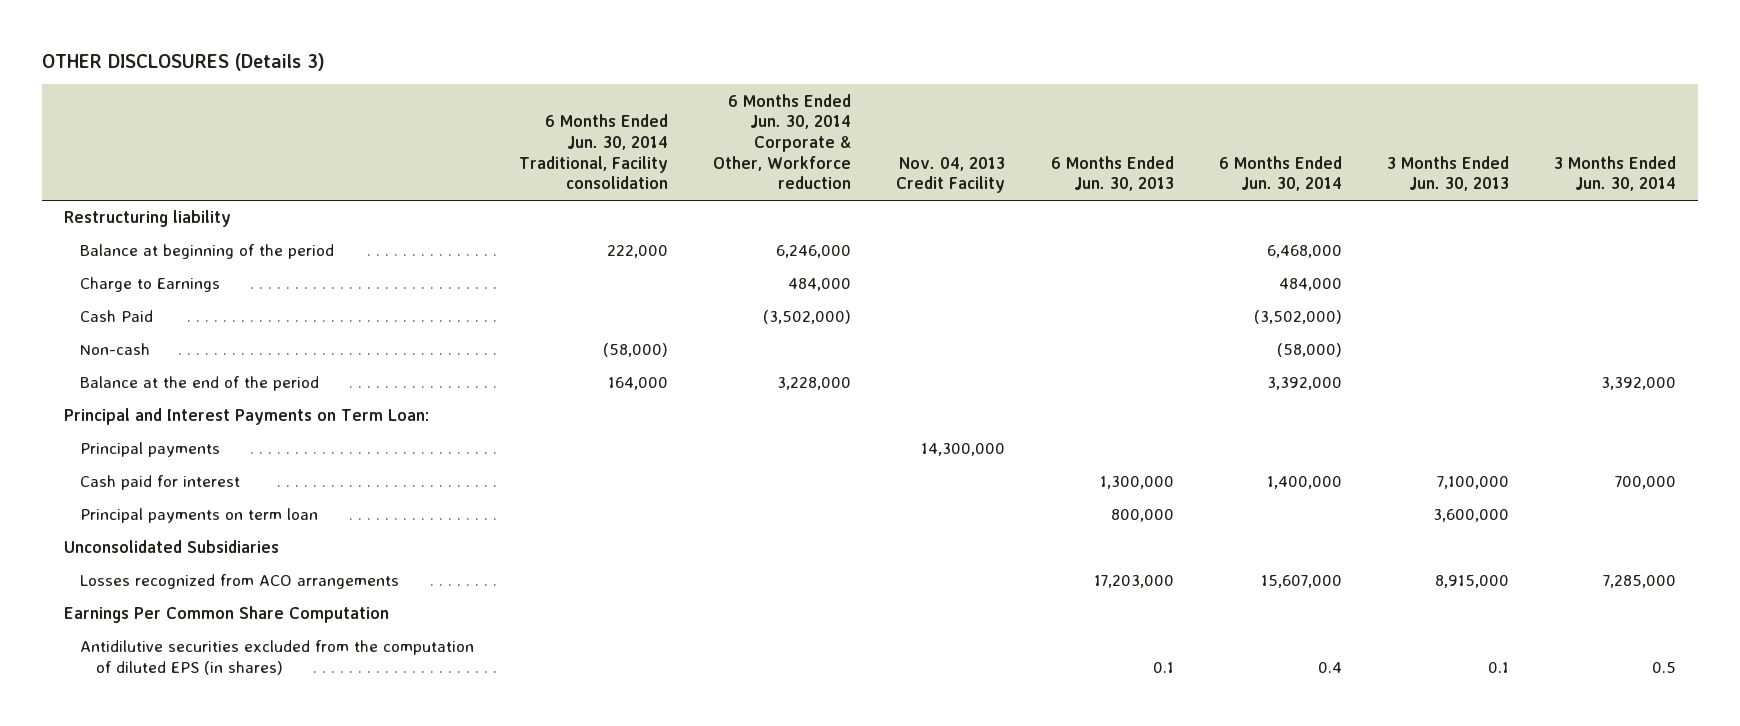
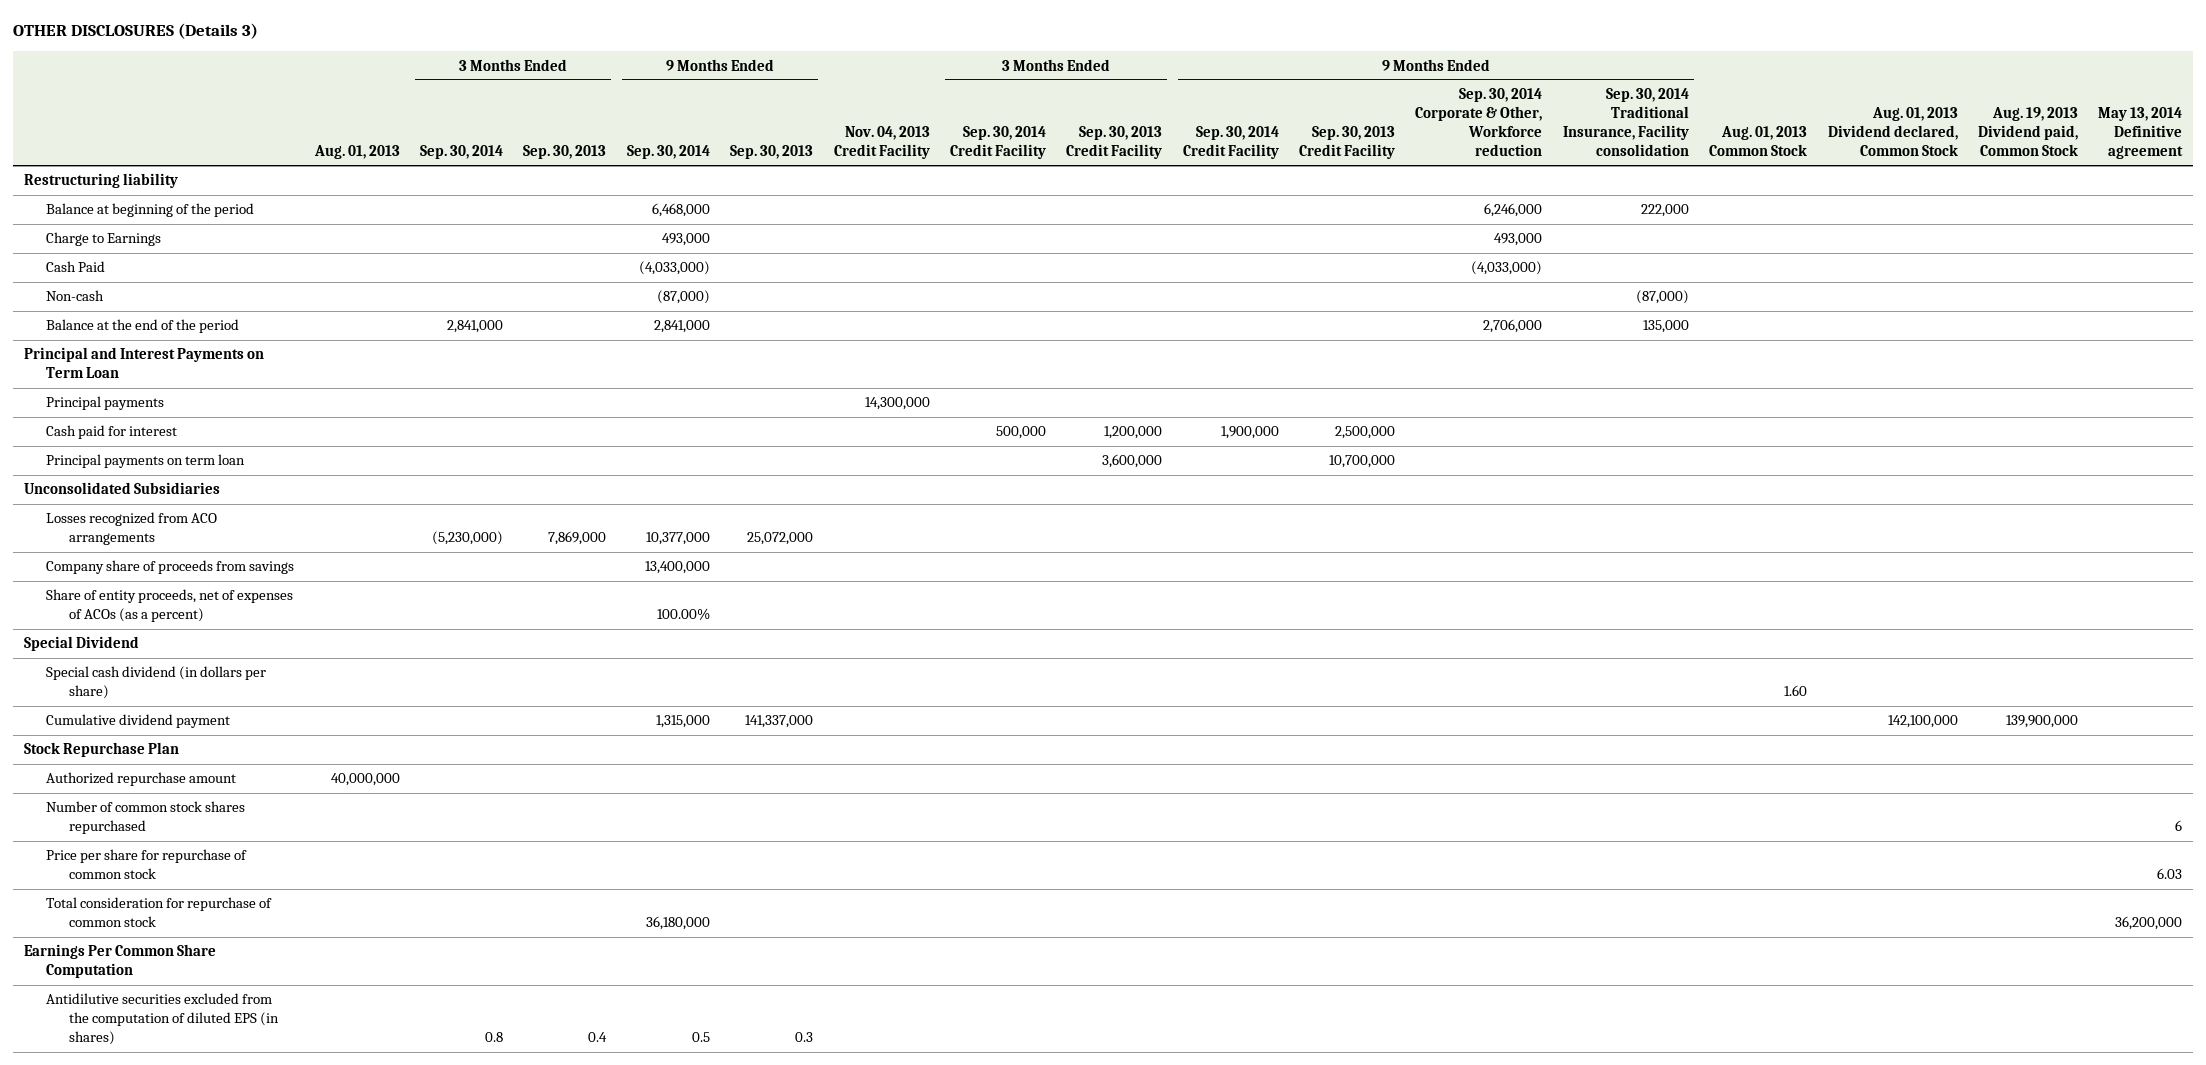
- | 6 Months Ended Jun. 30, 2014 Traditional, Facility consolidation | 6 Months Ended Jun. 30, 2014 Corporate & Other, Workforce reduction | Nov. 04, 2013 Credit Facility | 6 Months Ended Jun. 30, 2013 | 6 Months Ended Jun. 30, 2014 | 3 Months Ended Jun. 30, 2013 | 3 Months Ended Jun. 30, 2014
+ | Aug. 01, 2013 | 3 Months Ended Sep. 30, 2014 | 3 Months Ended Sep. 30, 2013 | 9 Months Ended Sep. 30, 2014 | 9 Months Ended Sep. 30, 2013 | Nov. 04, 2013 Credit Facility | 3 Months Ended Sep. 30, 2014 Credit Facility | 3 Months Ended Sep. 30, 2013 Credit Facility | 9 Months Ended Sep. 30, 2014 Credit Facility | 9 Months Ended Sep. 30, 2013 Credit Facility | 9 Months Ended Sep. 30, 2014 Corporate & Other, Workforce reduction | 9 Months Ended Sep. 30, 2014 Traditional Insurance, Facility consolidation | Aug. 01, 2013 Common Stock | Aug. 01, 2013 Dividend declared, Common Stock | Aug. 19, 2013 Dividend paid, Common Stock | May 13, 2014 Definitive agreement
- Principal and Interest Payments on Term Loan:
+ Principal and Interest Payments on Term Loan
+ Company share of proceeds from savings | | | | 13,400,000 | | | | | | | | | | | |
+ Share of entity proceeds, net of expenses of ACOs (as a percent) | | | | 100.00% | | | | | | | | | | | |
+ Special Dividend
+ Special cash dividend (in dollars per share) | | | | | | | | | | | | | 1.60 | | |
+ Cumulative dividend payment | | | | 1,315,000 | 141,337,000 | | | | | | | | | 142,100,000 | 139,900,000 |
+ Stock Repurchase Plan
+ Authorized repurchase amount | 40,000,000 | | | | | | | | | | | | | | |
+ Number of common stock shares repurchased | | | | | | | | | | | | | | | | 6
+ Price per share for repurchase of common stock | | | | | | | | | | | | | | | | 6.03
+ Total consideration for repurchase of common stock | | | | 36,180,000 | | | | | | | | | | | | 36,200,000

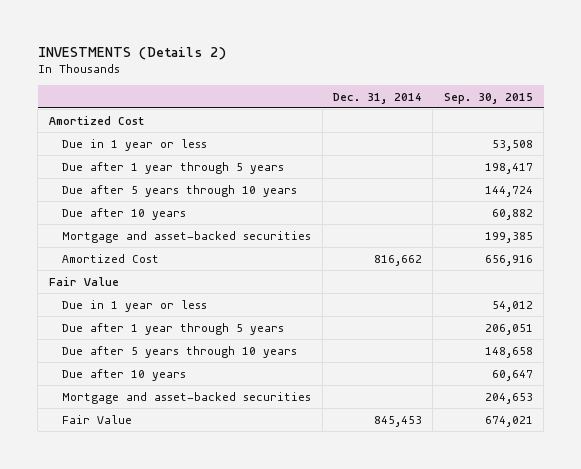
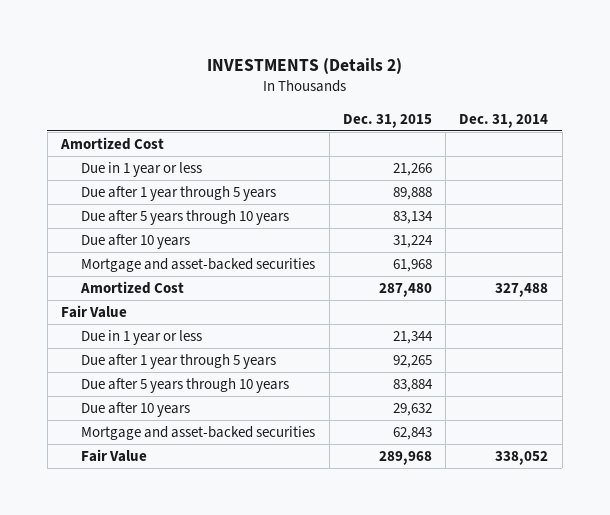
- | Dec. 31, 2014 | Sep. 30, 2015
+ | Dec. 31, 2015 | Dec. 31, 2014
- Amortized Cost | 816,662 | 656,916
+ Amortized Cost | 287,480 | 327,488
- Fair Value | 845,453 | 674,021
+ Fair Value | 289,968 | 338,052

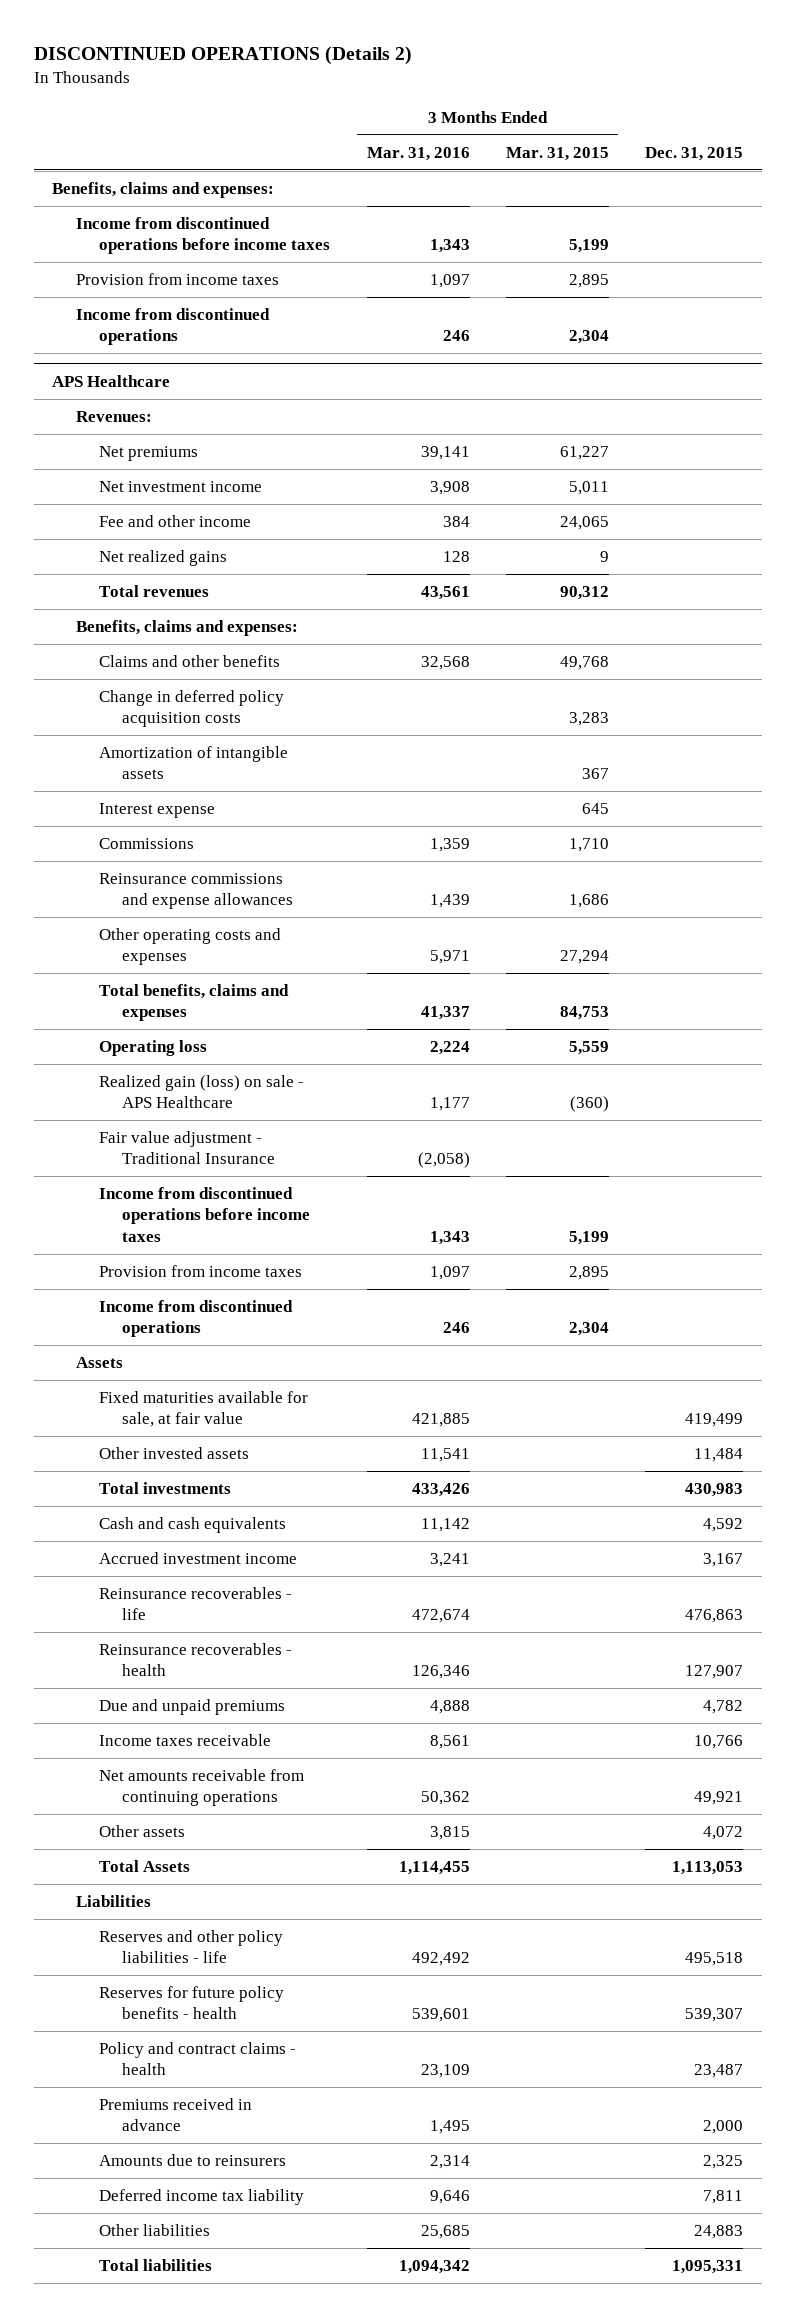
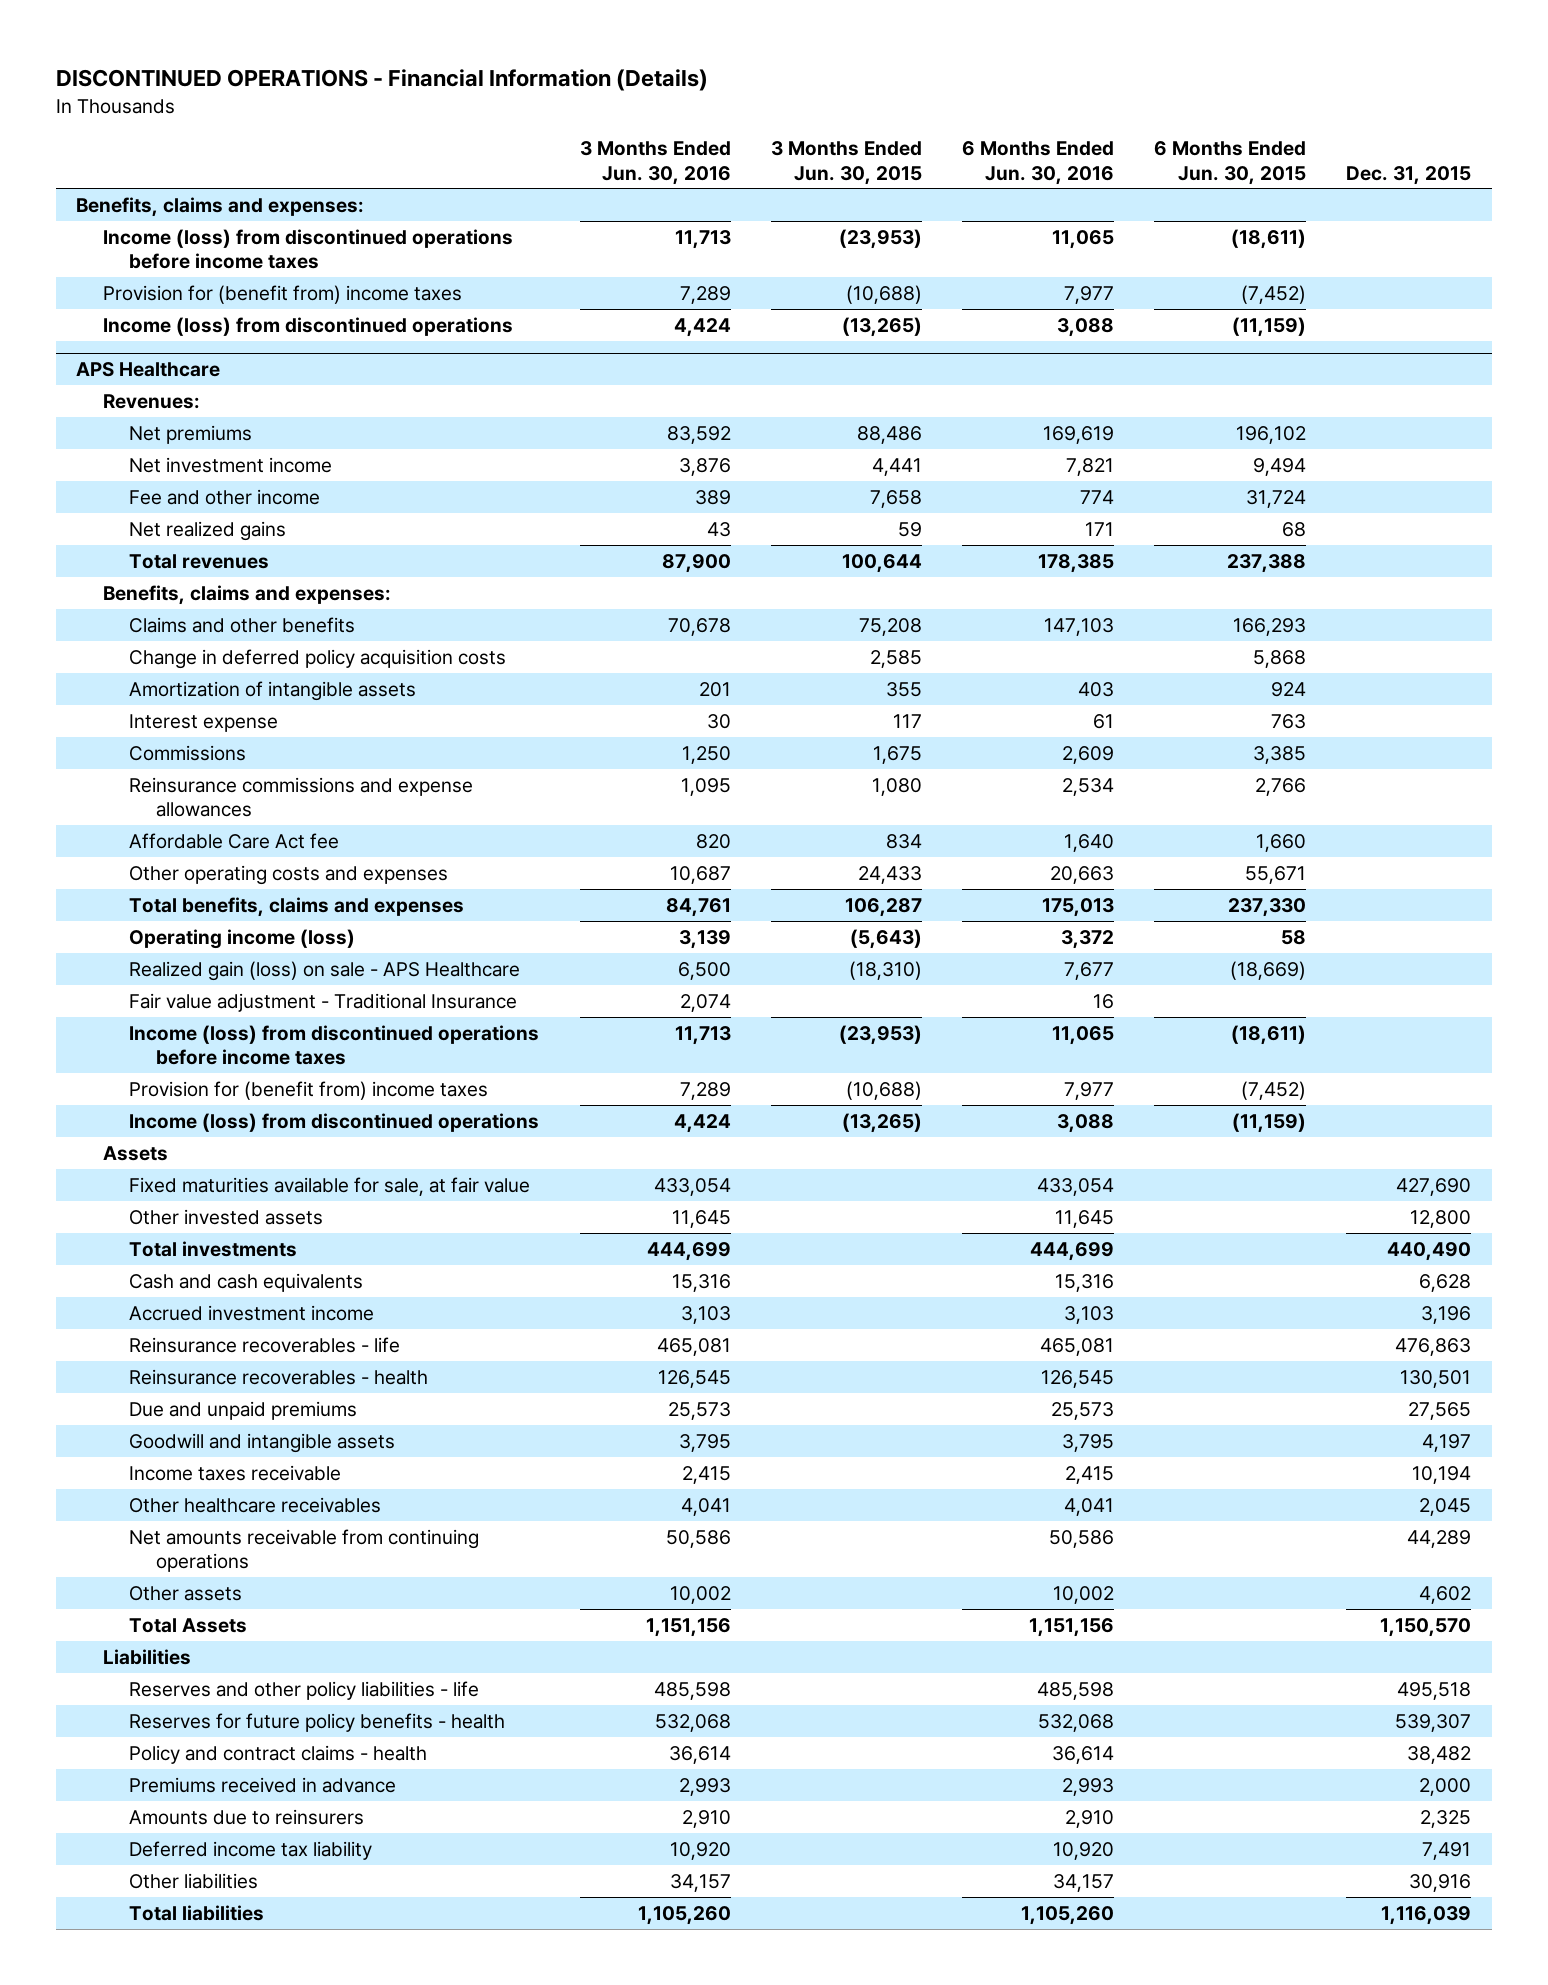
- DISCONTINUED OPERATIONS (Details 2)
+ DISCONTINUED OPERATIONS - Financial Information (Details)
- | 3 Months Ended Mar. 31, 2016 | 3 Months Ended Mar. 31, 2015 | Dec. 31, 2015
+ | 3 Months Ended Jun. 30, 2016 | 3 Months Ended Jun. 30, 2015 | 6 Months Ended Jun. 30, 2016 | 6 Months Ended Jun. 30, 2015 | Dec. 31, 2015
- Income from discontinued operations before income taxes | 1,343 | 5,199 |
- Provision from income taxes | 1,097 | 2,895 |
- Income from discontinued operations | 246 | 2,304 |
+ Income (loss) from discontinued operations before income taxes | 11,713 | (23,953) | 11,065 | (18,611) |
+ Provision for (benefit from) income taxes | 7,289 | (10,688) | 7,977 | (7,452) |
+ Income (loss) from discontinued operations | 4,424 | (13,265) | 3,088 | (11,159) |
@ APS Healthcare
+ Affordable Care Act fee | 820 | 834 | 1,640 | 1,660 |
- Operating loss | 2,224 | 5,559 |
+ Operating income (loss) | 3,139 | (5,643) | 3,372 | 58 |
- Income from discontinued operations before income taxes | 1,343 | 5,199 |
- Provision from income taxes | 1,097 | 2,895 |
- Income from discontinued operations | 246 | 2,304 |
+ Income (loss) from discontinued operations before income taxes | 11,713 | (23,953) | 11,065 | (18,611) |
+ Provision for (benefit from) income taxes | 7,289 | (10,688) | 7,977 | (7,452) |
+ Income (loss) from discontinued operations | 4,424 | (13,265) | 3,088 | (11,159) |
- Fixed maturities available for sale, at fair value | 421,885 | | 419,499
- Other invested assets | 11,541 | | 11,484
- Total investments | 433,426 | | 430,983
- Cash and cash equivalents | 11,142 | | 4,592
- Accrued investment income | 3,241 | | 3,167
+ Fixed maturities available for sale, at fair value | 433,054 | | 433,054 | | 427,690
+ Other invested assets | 11,645 | | 11,645 | | 12,800
+ Total investments | 444,699 | | 444,699 | | 440,490
+ Cash and cash equivalents | 15,316 | | 15,316 | | 6,628
+ Accrued investment income | 3,103 | | 3,103 | | 3,196
- Reinsurance recoverables - health | 126,346 | | 127,907
- Due and unpaid premiums | 4,888 | | 4,782
- Income taxes receivable | 8,561 | | 10,766
- Net amounts receivable from continuing operations | 50,362 | | 49,921
- Other assets | 3,815 | | 4,072
- Total Assets | 1,114,455 | | 1,113,053
+ Reinsurance recoverables - health | 126,545 | | 126,545 | | 130,501
+ Due and unpaid premiums | 25,573 | | 25,573 | | 27,565
+ Goodwill and intangible assets | 3,795 | | 3,795 | | 4,197
+ Income taxes receivable | 2,415 | | 2,415 | | 10,194
+ Other healthcare receivables | 4,041 | | 4,041 | | 2,045
+ Net amounts receivable from continuing operations | 50,586 | | 50,586 | | 44,289
+ Other assets | 10,002 | | 10,002 | | 4,602
+ Total Assets | 1,151,156 | | 1,151,156 | | 1,150,570
- Policy and contract claims - health | 23,109 | | 23,487
+ Policy and contract claims - health | 36,614 | | 36,614 | | 38,482
- Deferred income tax liability | 9,646 | | 7,811
- Other liabilities | 25,685 | | 24,883
- Total liabilities | 1,094,342 | | 1,095,331
+ Deferred income tax liability | 10,920 | | 10,920 | | 7,491
+ Other liabilities | 34,157 | | 34,157 | | 30,916
+ Total liabilities | 1,105,260 | | 1,105,260 | | 1,116,039

